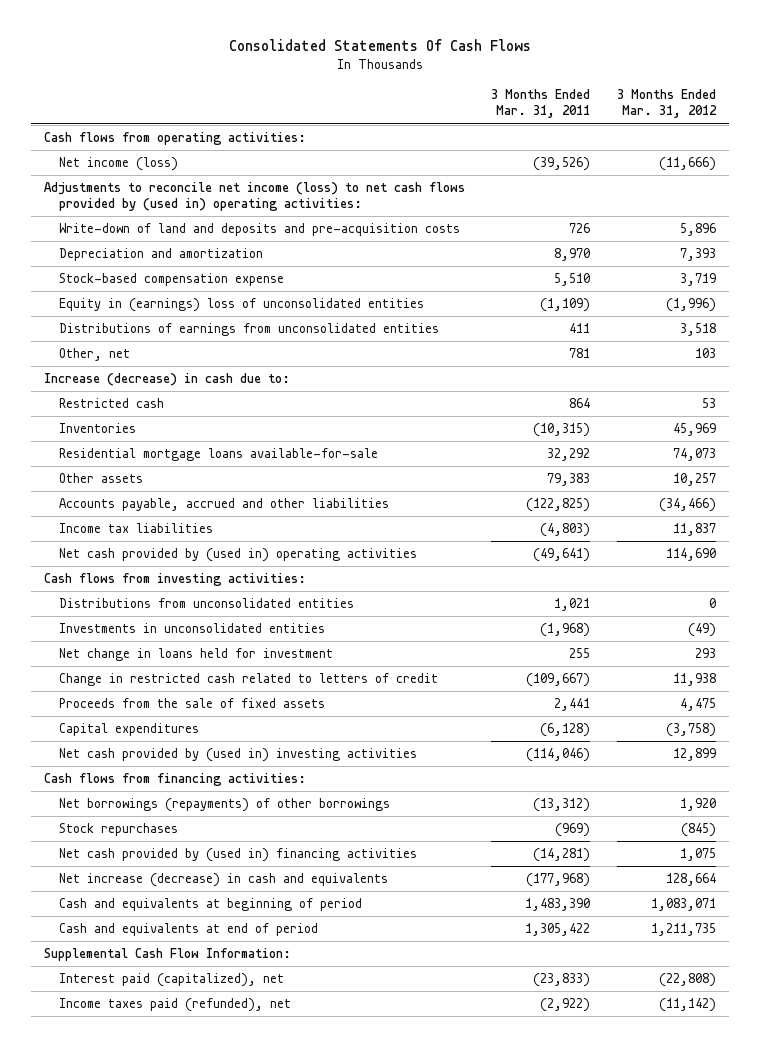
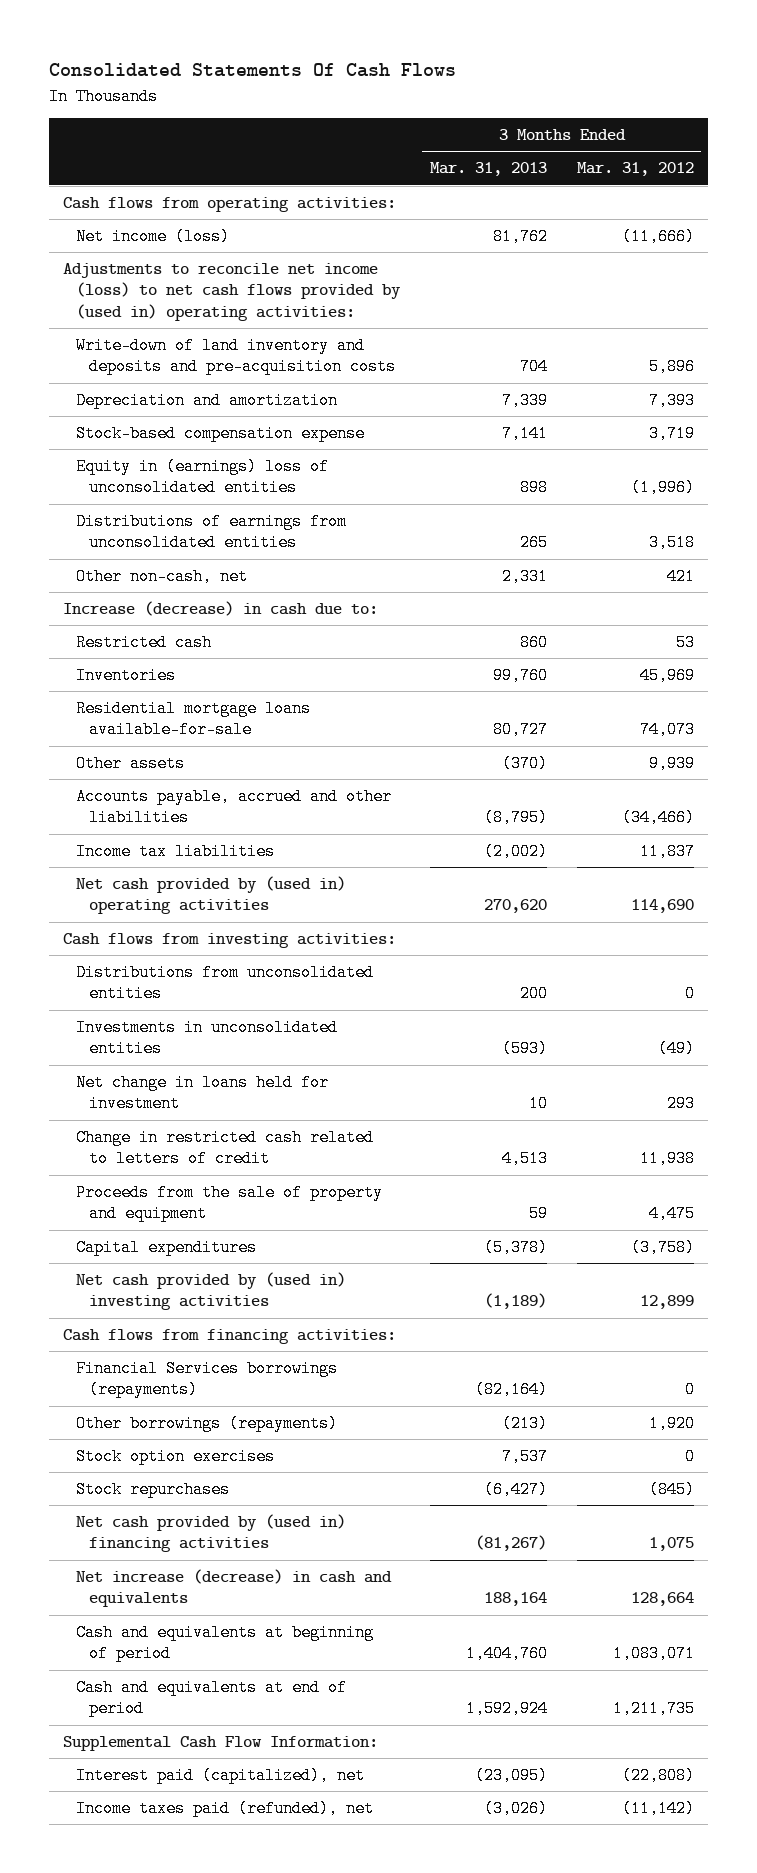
- | 3 Months Ended Mar. 31, 2011 | 3 Months Ended Mar. 31, 2012
+ | 3 Months Ended Mar. 31, 2013 | 3 Months Ended Mar. 31, 2012
- Write-down of land and deposits and pre-acquisition costs | 726 | 5,896
+ Write-down of land inventory and deposits and pre-acquisition costs | 704 | 5,896
- Other, net | 781 | 103
+ Other non-cash, net | 2,331 | 421
- Other assets | 79,383 | 10,257
+ Other assets | (370) | 9,939
- Proceeds from the sale of fixed assets | 2,441 | 4,475
+ Proceeds from the sale of property and equipment | 59 | 4,475
- Net borrowings (repayments) of other borrowings | (13,312) | 1,920
+ Financial Services borrowings (repayments) | (82,164) | 0
+ Other borrowings (repayments) | (213) | 1,920
+ Stock option exercises | 7,537 | 0

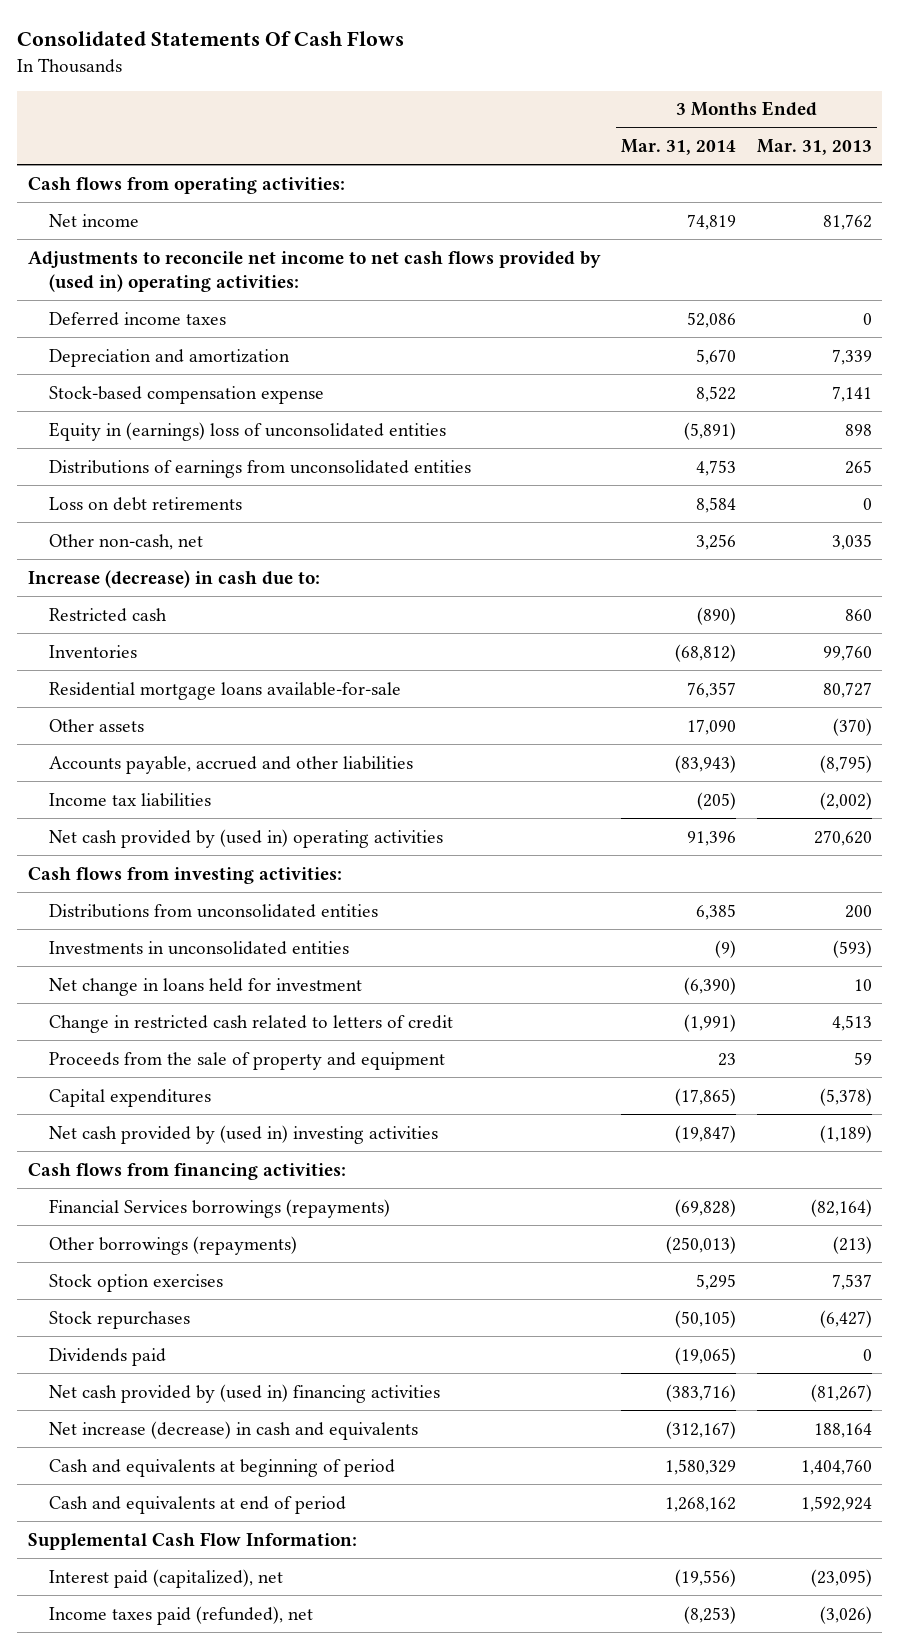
- | 3 Months Ended Mar. 31, 2013 | 3 Months Ended Mar. 31, 2012
+ | 3 Months Ended Mar. 31, 2014 | 3 Months Ended Mar. 31, 2013
- Net income (loss) | 81,762 | (11,666)
- Adjustments to reconcile net income (loss) to net cash flows provided by (used in) operating activities:
- Write-down of land inventory and deposits and pre-acquisition costs | 704 | 5,896
+ Net income | 74,819 | 81,762
+ Adjustments to reconcile net income to net cash flows provided by (used in) operating activities:
+ Deferred income taxes | 52,086 | 0
- Other non-cash, net | 2,331 | 421
+ Loss on debt retirements | 8,584 | 0
+ Other non-cash, net | 3,256 | 3,035
+ Dividends paid | (19,065) | 0

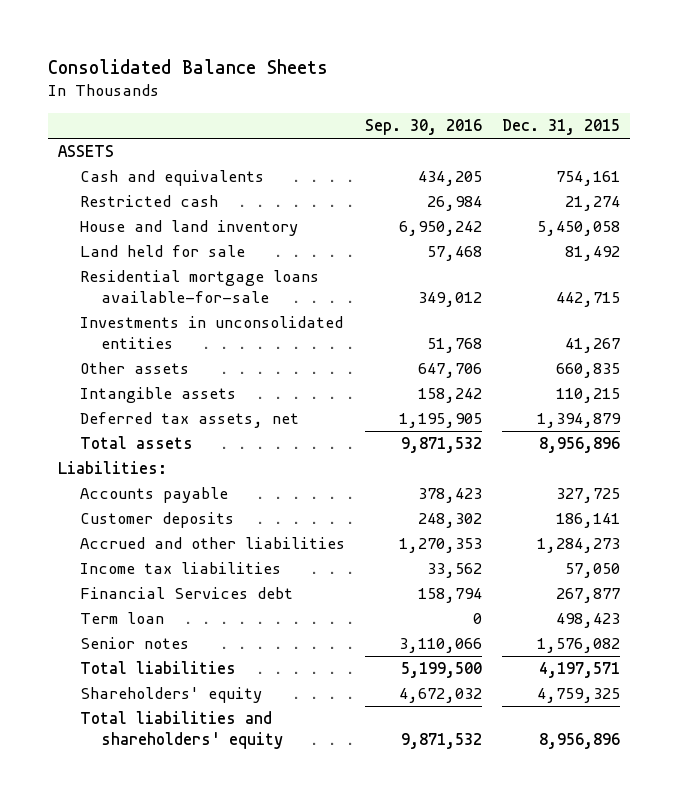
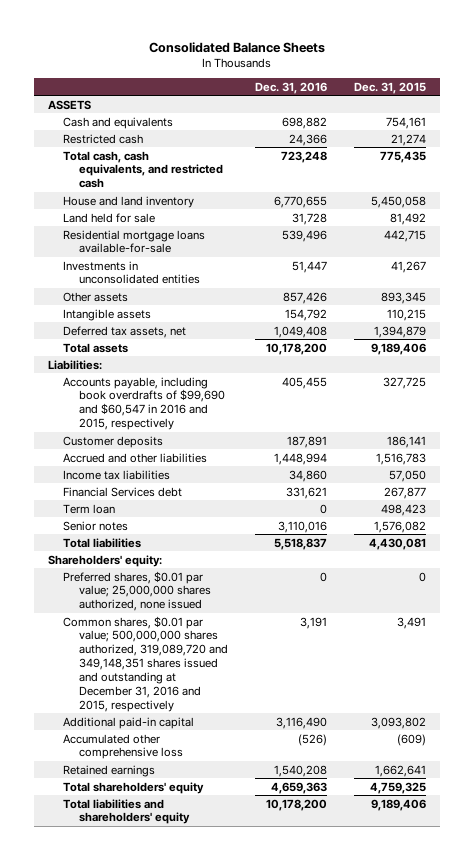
- | Sep. 30, 2016 | Dec. 31, 2015
+ | Dec. 31, 2016 | Dec. 31, 2015
+ Total cash, cash equivalents, and restricted cash | 723,248 | 775,435
- Other assets | 647,706 | 660,835
+ Other assets | 857,426 | 893,345
- Total assets | 9,871,532 | 8,956,896
+ Total assets | 10,178,200 | 9,189,406
- Accounts payable | 378,423 | 327,725
+ Accounts payable, including book overdrafts of $99,690 and $60,547 in 2016 and 2015, respectively | 405,455 | 327,725
- Accrued and other liabilities | 1,270,353 | 1,284,273
+ Accrued and other liabilities | 1,448,994 | 1,516,783
- Total liabilities | 5,199,500 | 4,197,571
- Shareholders' equity | 4,672,032 | 4,759,325
- Total liabilities and shareholders' equity | 9,871,532 | 8,956,896
+ Total liabilities | 5,518,837 | 4,430,081
+ Shareholders' equity:
+ Preferred shares, $0.01 par value; 25,000,000 shares authorized, none issued | 0 | 0
+ Common shares, $0.01 par value; 500,000,000 shares authorized, 319,089,720 and 349,148,351 shares issued and outstanding at December 31, 2016 and 2015, respectively | 3,191 | 3,491
+ Additional paid-in capital | 3,116,490 | 3,093,802
+ Accumulated other comprehensive loss | (526) | (609)
+ Retained earnings | 1,540,208 | 1,662,641
+ Total shareholders' equity | 4,659,363 | 4,759,325
+ Total liabilities and shareholders' equity | 10,178,200 | 9,189,406

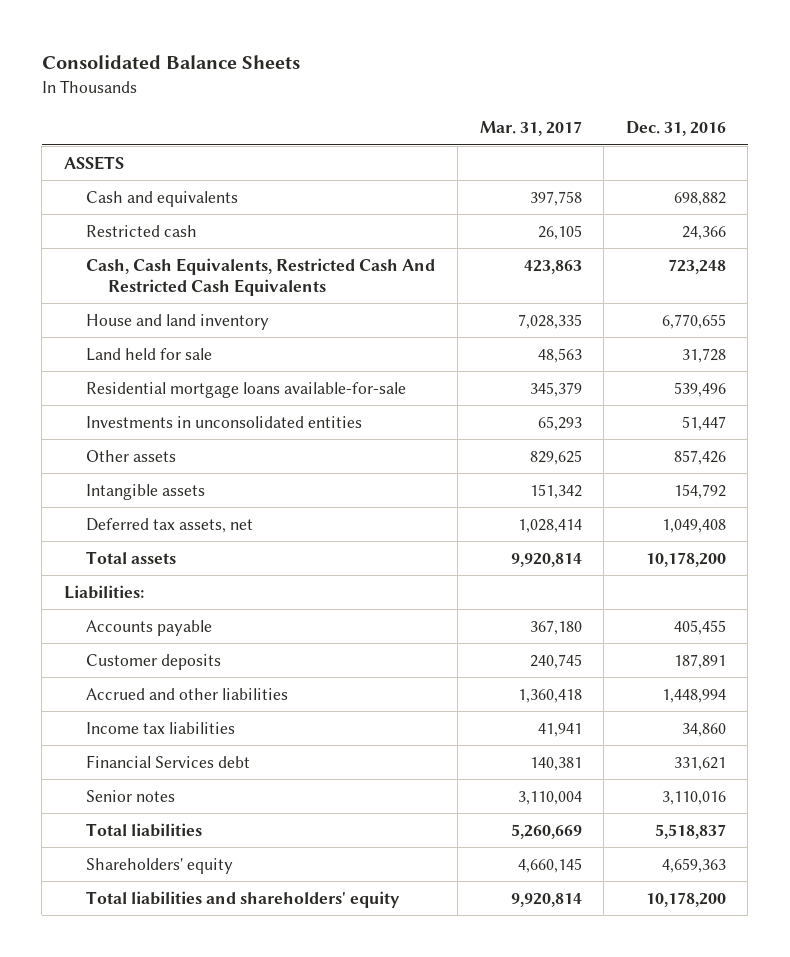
- | Dec. 31, 2016 | Dec. 31, 2015
+ | Mar. 31, 2017 | Dec. 31, 2016
- Total cash, cash equivalents, and restricted cash | 723,248 | 775,435
+ Cash, Cash Equivalents, Restricted Cash And Restricted Cash Equivalents | 423,863 | 723,248
- Accounts payable, including book overdrafts of $99,690 and $60,547 in 2016 and 2015, respectively | 405,455 | 327,725
+ Accounts payable | 367,180 | 405,455
- Term loan | 0 | 498,423
- Shareholders' equity:
- Preferred shares, $0.01 par value; 25,000,000 shares authorized, none issued | 0 | 0
- Common shares, $0.01 par value; 500,000,000 shares authorized, 319,089,720 and 349,148,351 shares issued and outstanding at December 31, 2016 and 2015, respectively | 3,191 | 3,491
- Additional paid-in capital | 3,116,490 | 3,093,802
- Accumulated other comprehensive loss | (526) | (609)
- Retained earnings | 1,540,208 | 1,662,641
- Total shareholders' equity | 4,659,363 | 4,759,325
+ Shareholders' equity | 4,660,145 | 4,659,363

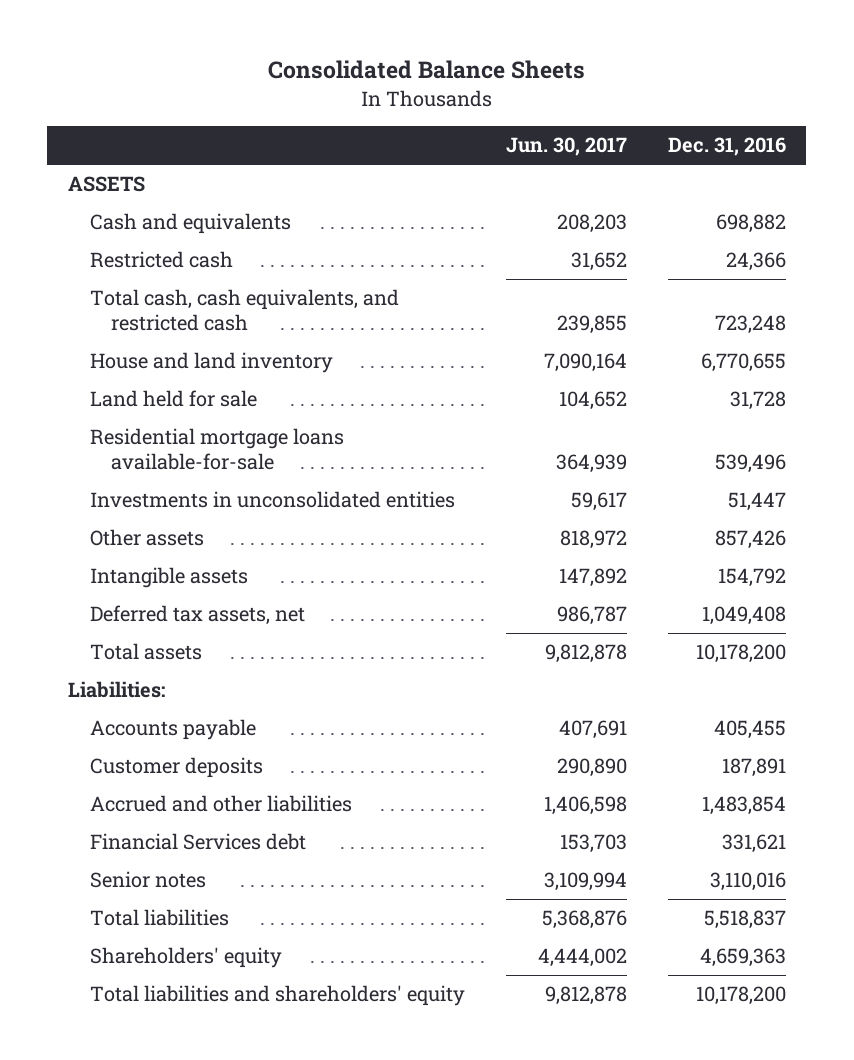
- | Mar. 31, 2017 | Dec. 31, 2016
+ | Jun. 30, 2017 | Dec. 31, 2016
- Cash, Cash Equivalents, Restricted Cash And Restricted Cash Equivalents | 423,863 | 723,248
+ Total cash, cash equivalents, and restricted cash | 239,855 | 723,248
- Accrued and other liabilities | 1,360,418 | 1,448,994
- Income tax liabilities | 41,941 | 34,860
+ Accrued and other liabilities | 1,406,598 | 1,483,854

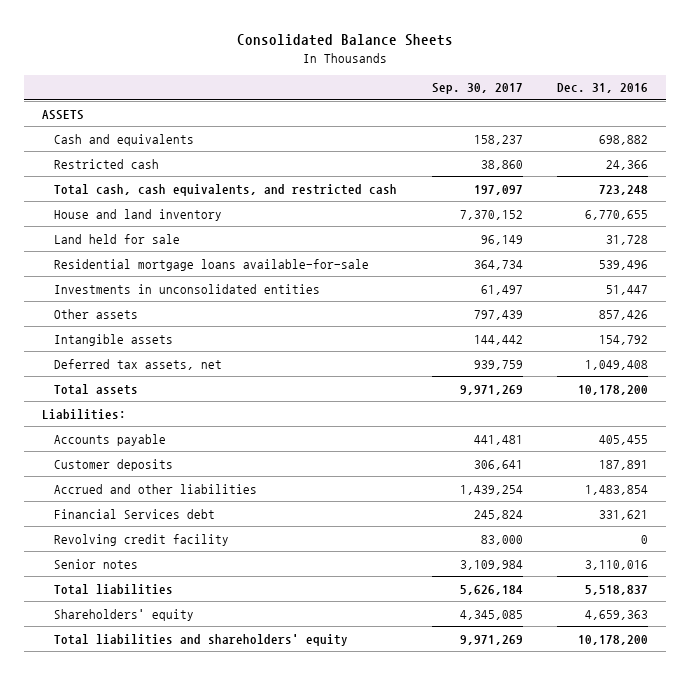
- | Jun. 30, 2017 | Dec. 31, 2016
+ | Sep. 30, 2017 | Dec. 31, 2016
+ Revolving credit facility | 83,000 | 0

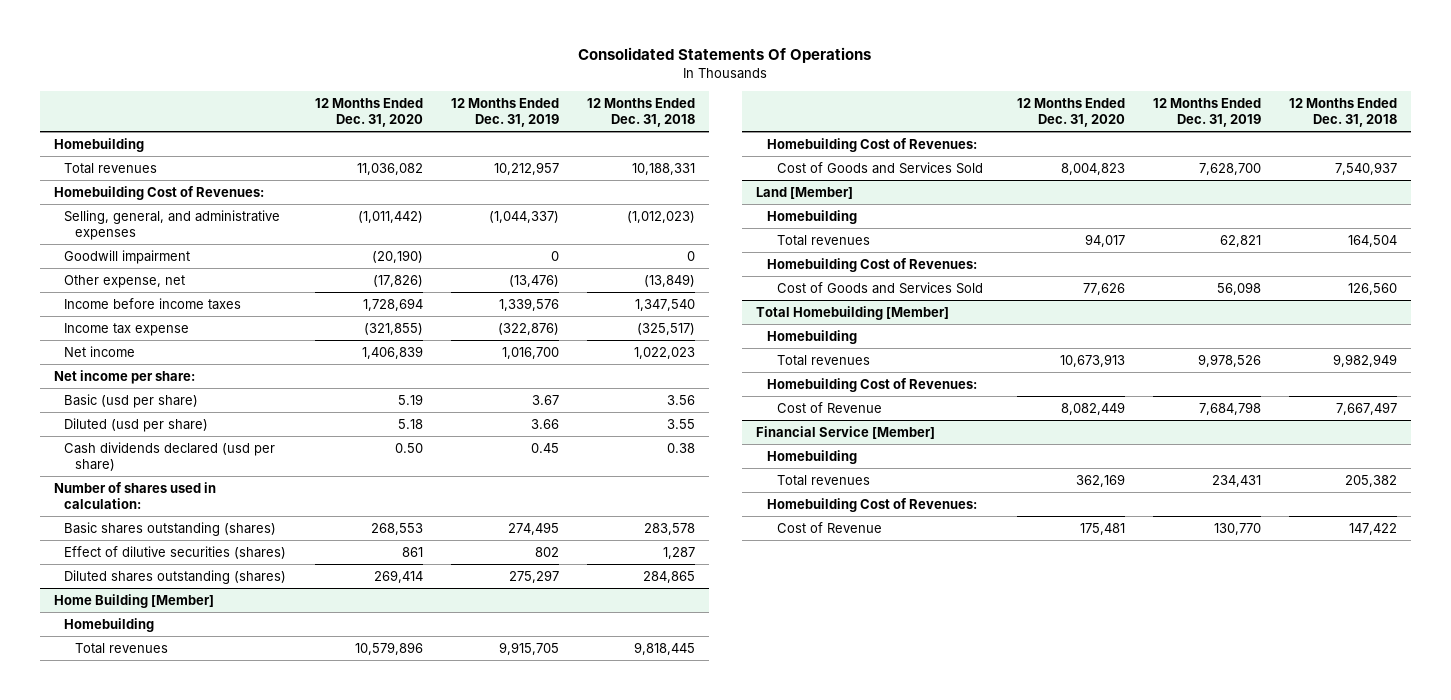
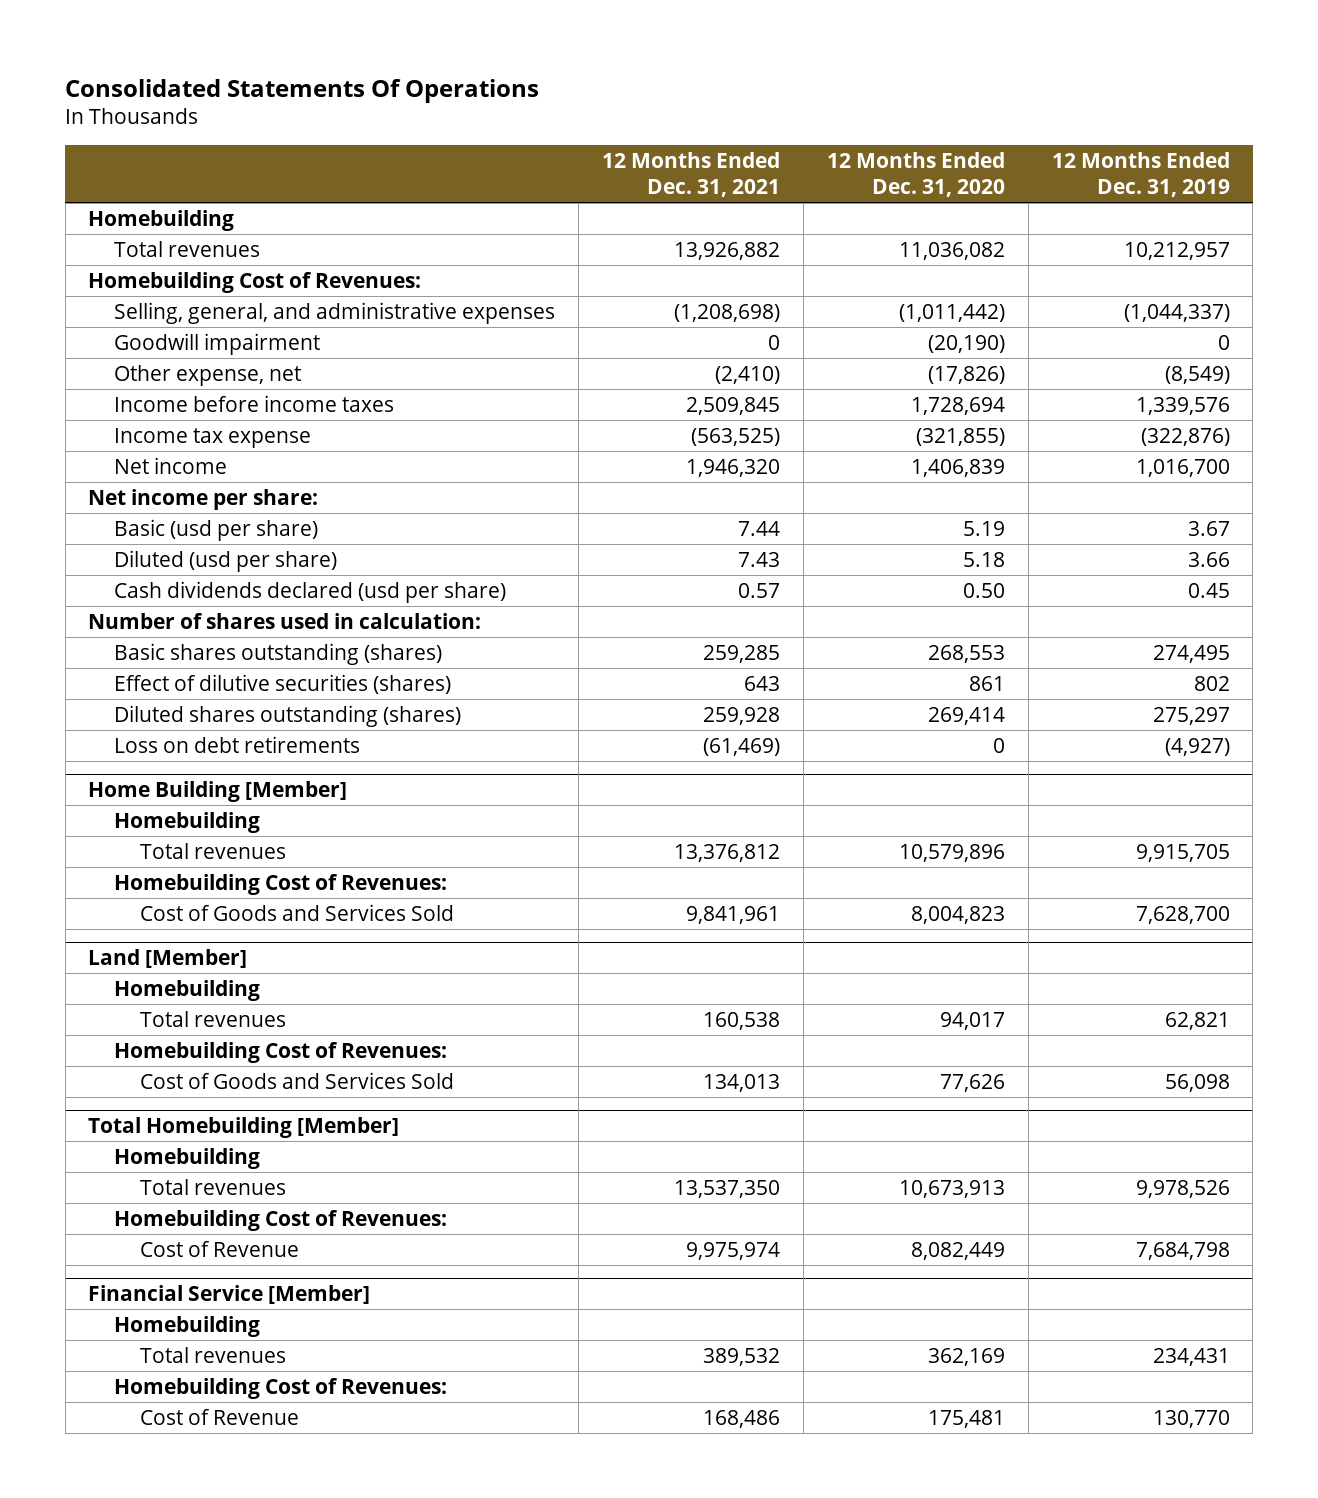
- | 12 Months Ended Dec. 31, 2020 | 12 Months Ended Dec. 31, 2019 | 12 Months Ended Dec. 31, 2018
+ | 12 Months Ended Dec. 31, 2021 | 12 Months Ended Dec. 31, 2020 | 12 Months Ended Dec. 31, 2019
- Other expense, net | (17,826) | (13,476) | (13,849)
+ Other expense, net | (2,410) | (17,826) | (8,549)
+ Loss on debt retirements | (61,469) | 0 | (4,927)

